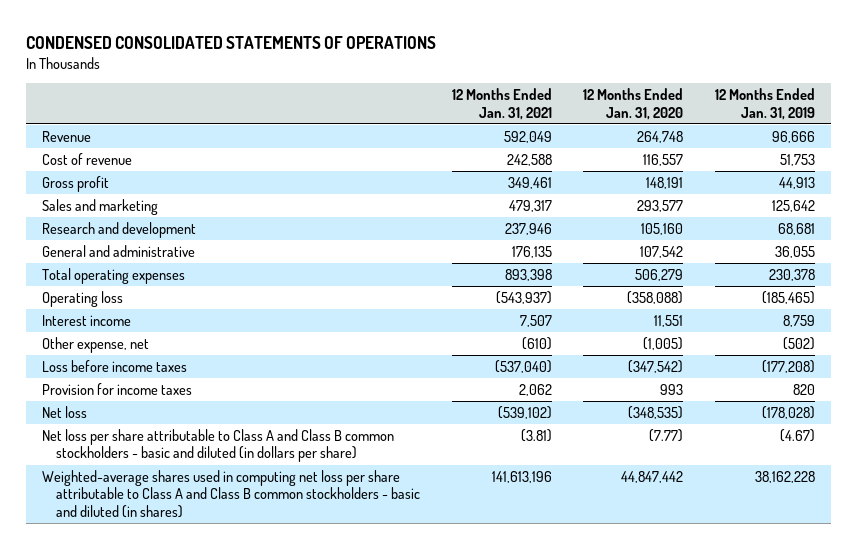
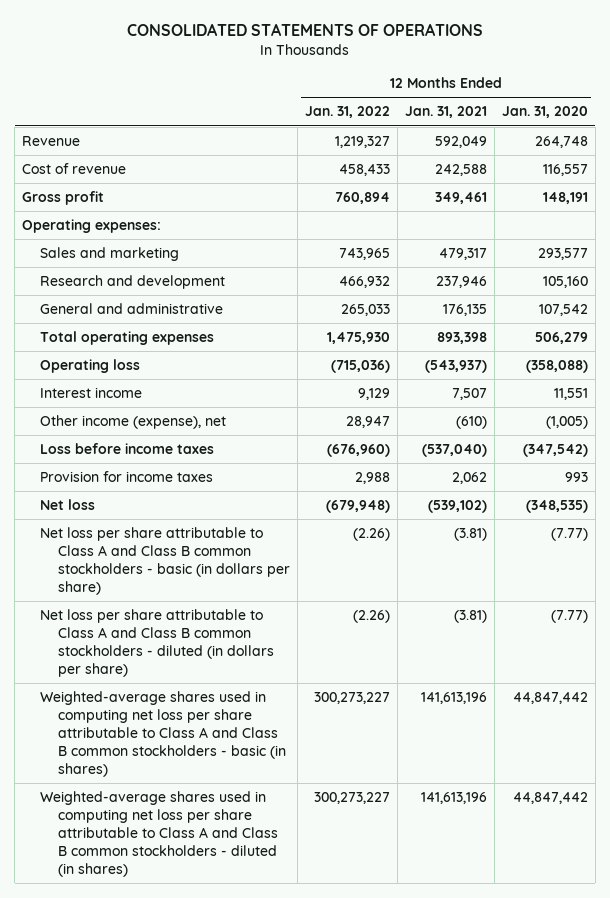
- CONDENSED CONSOLIDATED STATEMENTS OF OPERATIONS
+ CONSOLIDATED STATEMENTS OF OPERATIONS
- | 12 Months Ended Jan. 31, 2021 | 12 Months Ended Jan. 31, 2020 | 12 Months Ended Jan. 31, 2019
+ | 12 Months Ended Jan. 31, 2022 | 12 Months Ended Jan. 31, 2021 | 12 Months Ended Jan. 31, 2020
+ Operating expenses:
- Other expense, net | (610) | (1,005) | (502)
+ Other income (expense), net | 28,947 | (610) | (1,005)
- Net loss per share attributable to Class A and Class B common stockholders - basic and diluted (in dollars per share) | (3.81) | (7.77) | (4.67)
- Weighted-average shares used in computing net loss per share attributable to Class A and Class B common stockholders - basic and diluted (in shares) | 141,613,196 | 44,847,442 | 38,162,228
+ Net loss per share attributable to Class A and Class B common stockholders - basic (in dollars per share) | (2.26) | (3.81) | (7.77)
+ Net loss per share attributable to Class A and Class B common stockholders - diluted (in dollars per share) | (2.26) | (3.81) | (7.77)
+ Weighted-average shares used in computing net loss per share attributable to Class A and Class B common stockholders - basic (in shares) | 300,273,227 | 141,613,196 | 44,847,442
+ Weighted-average shares used in computing net loss per share attributable to Class A and Class B common stockholders - diluted (in shares) | 300,273,227 | 141,613,196 | 44,847,442

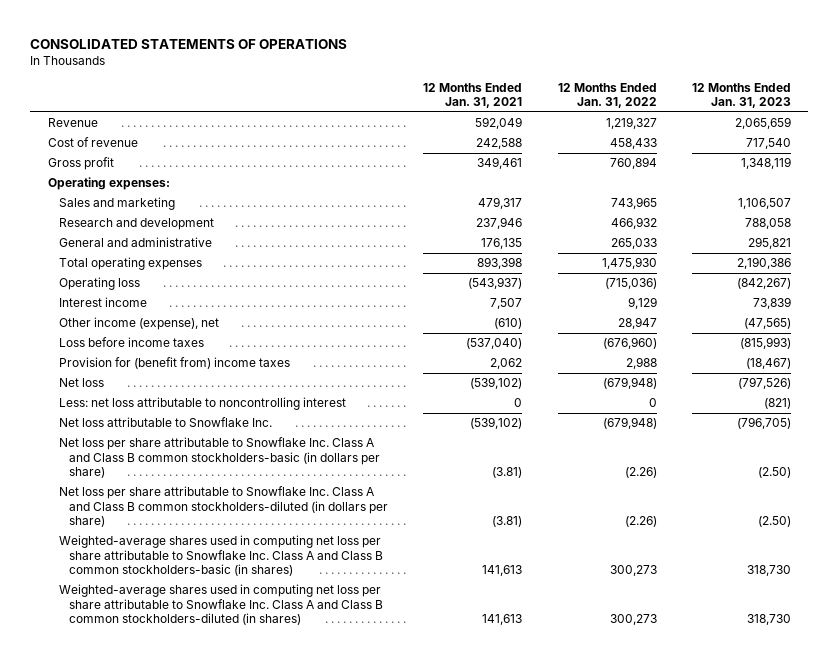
- | 12 Months Ended Jan. 31, 2022 | 12 Months Ended Jan. 31, 2021 | 12 Months Ended Jan. 31, 2020
+ | 12 Months Ended Jan. 31, 2021 | 12 Months Ended Jan. 31, 2022 | 12 Months Ended Jan. 31, 2023
- Provision for income taxes | 2,988 | 2,062 | 993
+ Provision for (benefit from) income taxes | 2,062 | 2,988 | (18,467)
- Net loss per share attributable to Class A and Class B common stockholders - basic (in dollars per share) | (2.26) | (3.81) | (7.77)
- Net loss per share attributable to Class A and Class B common stockholders - diluted (in dollars per share) | (2.26) | (3.81) | (7.77)
- Weighted-average shares used in computing net loss per share attributable to Class A and Class B common stockholders - basic (in shares) | 300,273,227 | 141,613,196 | 44,847,442
- Weighted-average shares used in computing net loss per share attributable to Class A and Class B common stockholders - diluted (in shares) | 300,273,227 | 141,613,196 | 44,847,442
+ Less: net loss attributable to noncontrolling interest | 0 | 0 | (821)
+ Net loss attributable to Snowflake Inc. | (539,102) | (679,948) | (796,705)
+ Net loss per share attributable to Snowflake Inc. Class A and Class B common stockholders-basic (in dollars per share) | (3.81) | (2.26) | (2.50)
+ Net loss per share attributable to Snowflake Inc. Class A and Class B common stockholders-diluted (in dollars per share) | (3.81) | (2.26) | (2.50)
+ Weighted-average shares used in computing net loss per share attributable to Snowflake Inc. Class A and Class B common stockholders-basic (in shares) | 141,613 | 300,273 | 318,730
+ Weighted-average shares used in computing net loss per share attributable to Snowflake Inc. Class A and Class B common stockholders-diluted (in shares) | 141,613 | 300,273 | 318,730

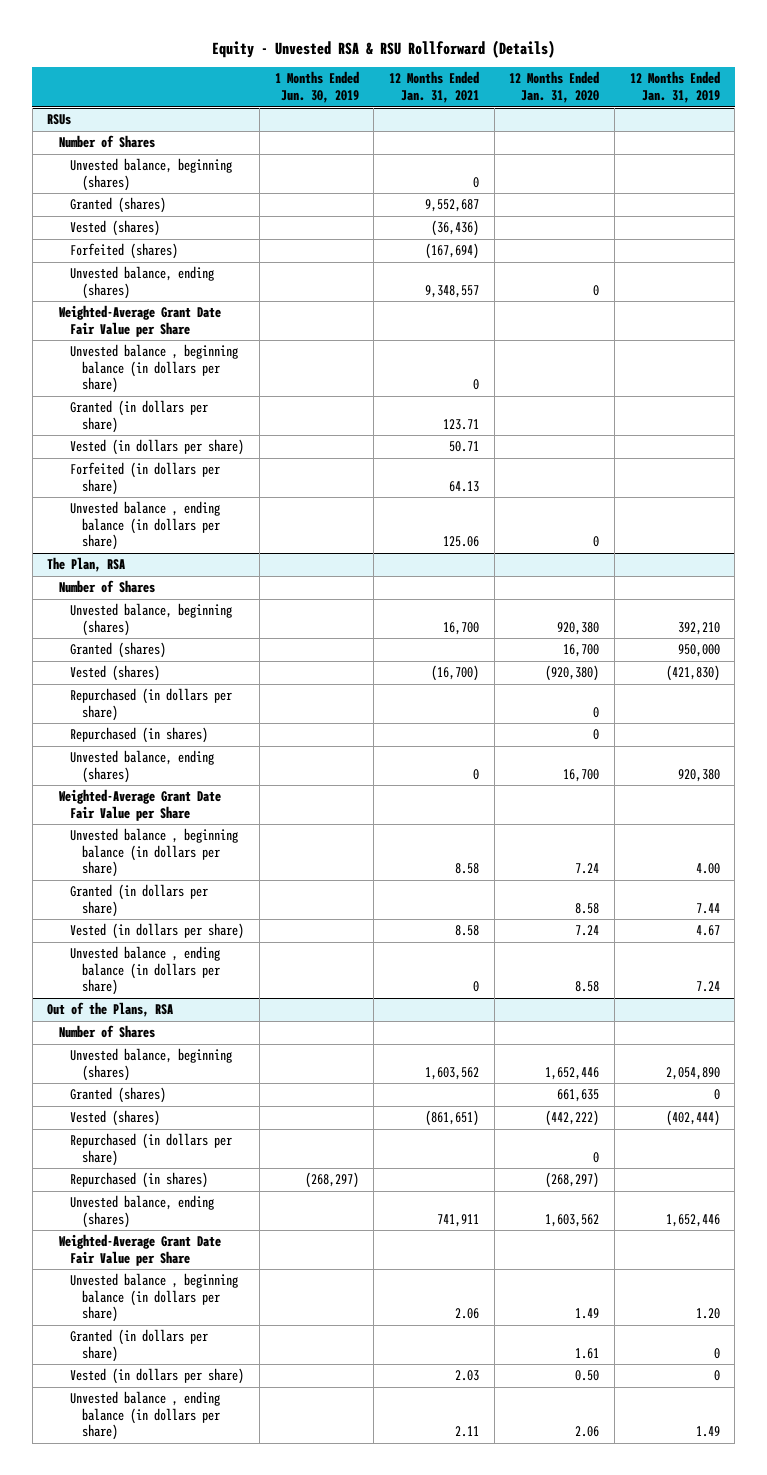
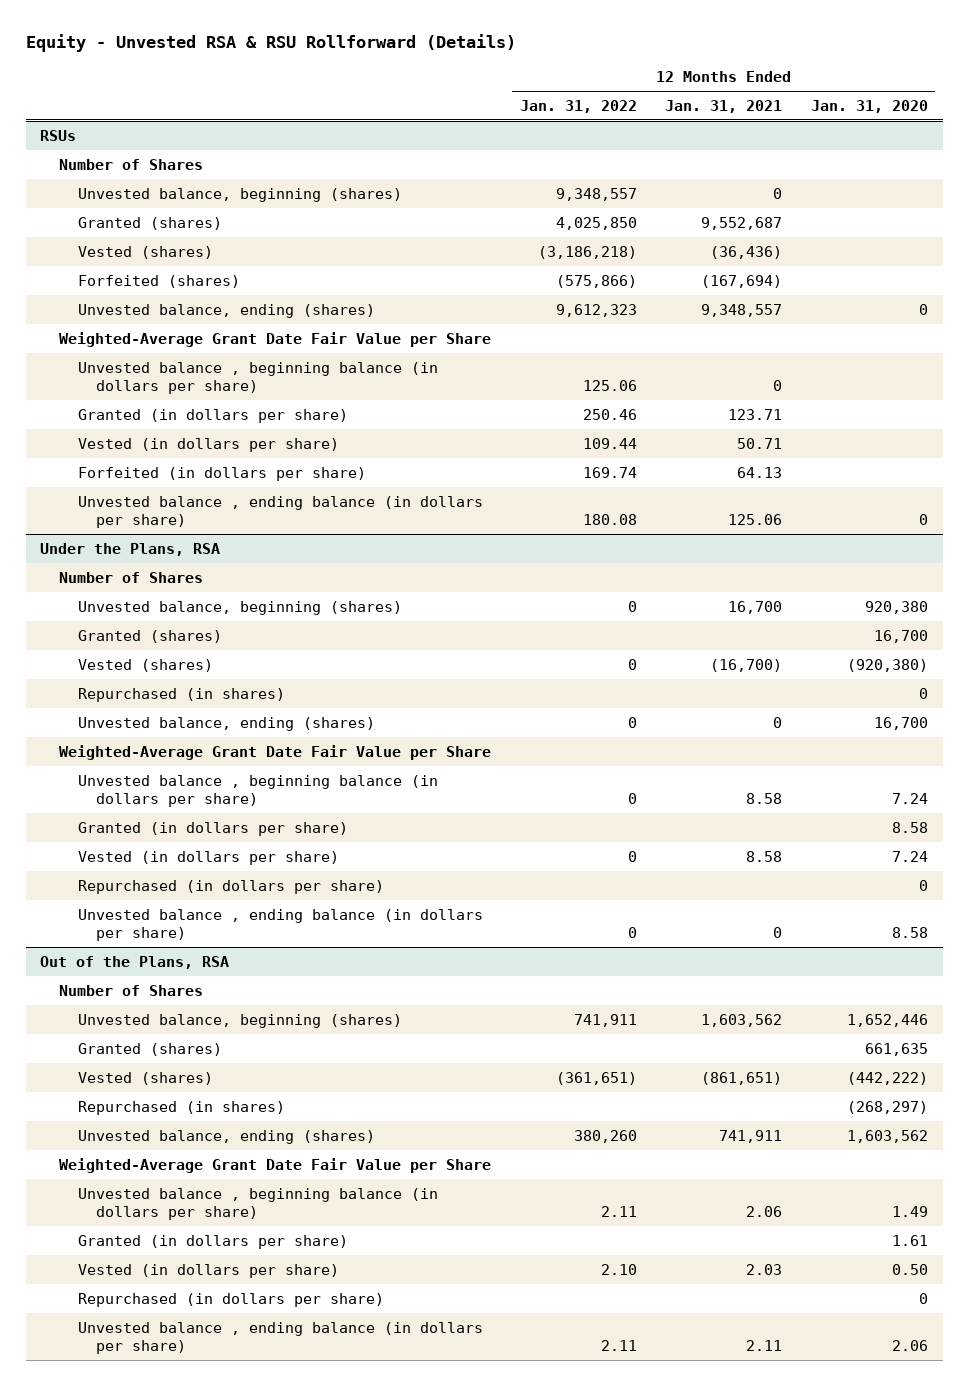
- | 1 Months Ended Jun. 30, 2019 | 12 Months Ended Jan. 31, 2021 | 12 Months Ended Jan. 31, 2020 | 12 Months Ended Jan. 31, 2019
+ | 12 Months Ended Jan. 31, 2022 | 12 Months Ended Jan. 31, 2021 | 12 Months Ended Jan. 31, 2020
- The Plan, RSA
+ Under the Plans, RSA
- Repurchased (in dollars per share) | | | 0 |
+ Repurchased (in dollars per share) | | | 0
@ Out of the Plans, RSA
moved down: Repurchased (in dollars per share) | | | 0

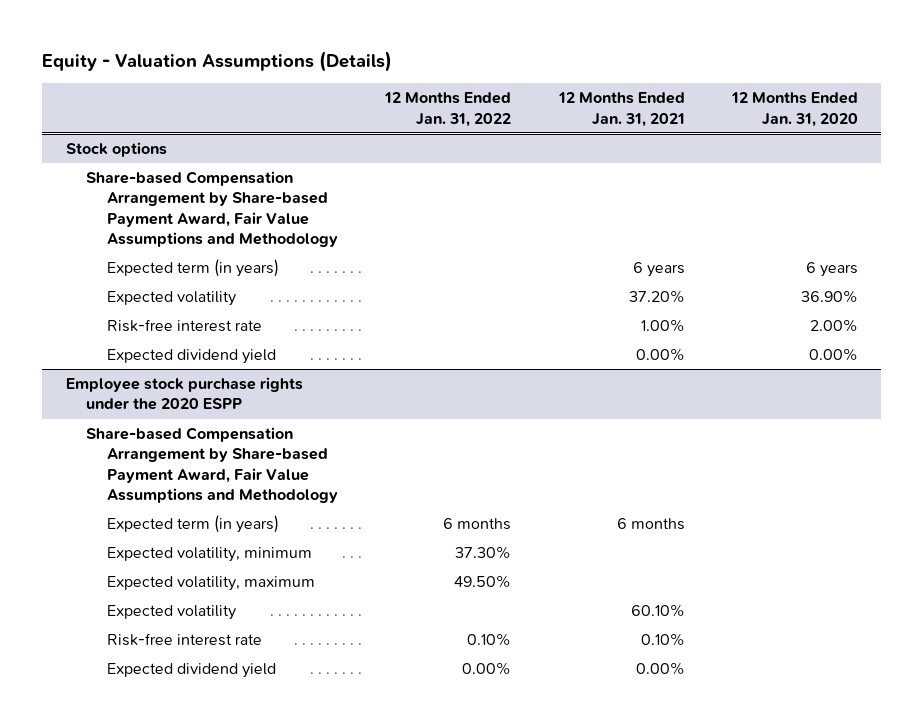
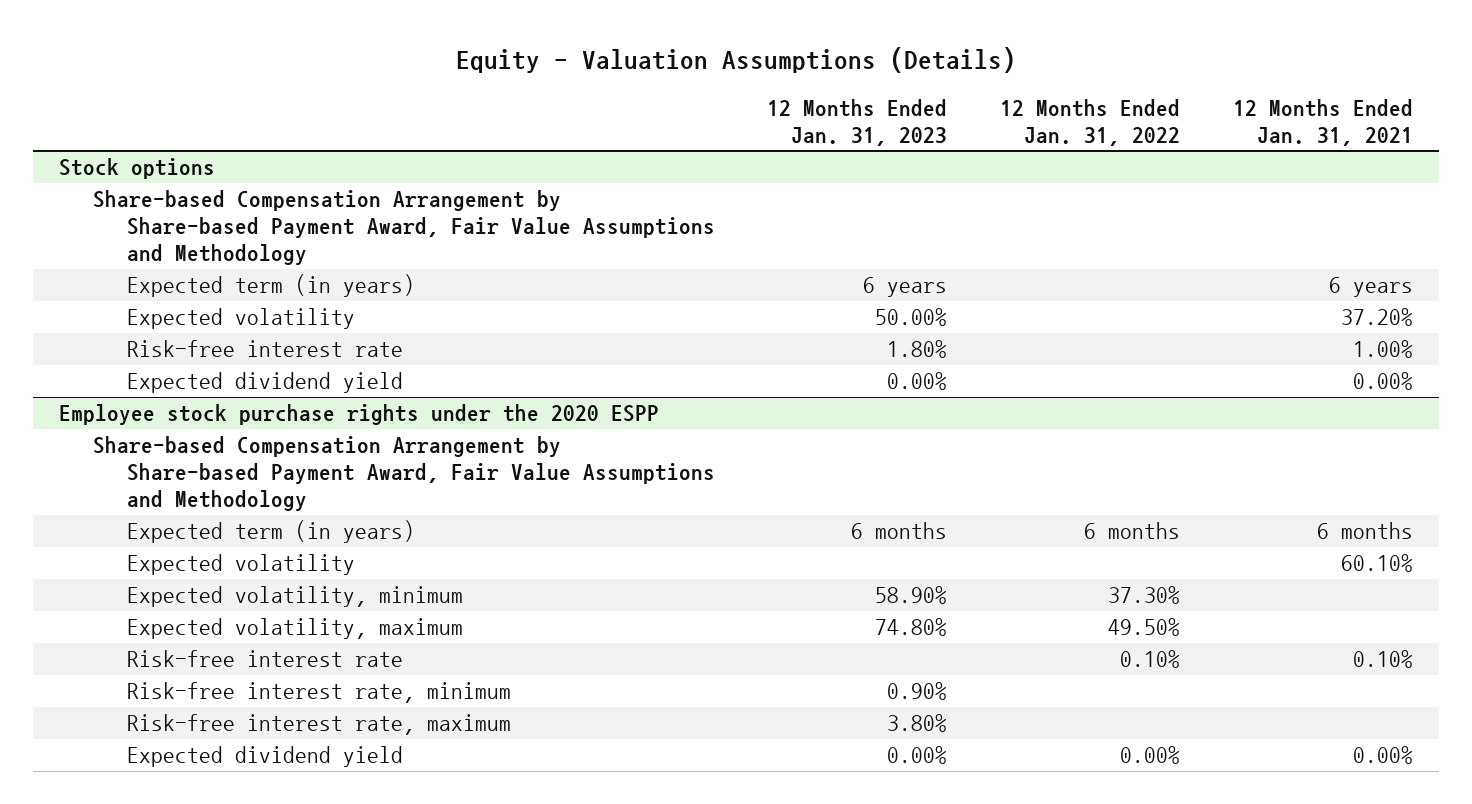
- | 12 Months Ended Jan. 31, 2022 | 12 Months Ended Jan. 31, 2021 | 12 Months Ended Jan. 31, 2020
+ | 12 Months Ended Jan. 31, 2023 | 12 Months Ended Jan. 31, 2022 | 12 Months Ended Jan. 31, 2021
@ Employee stock purchase rights under the 2020 ESPP
moved up: Expected volatility | | | 60.10%
+ Risk-free interest rate, minimum | 0.90% | |
+ Risk-free interest rate, maximum | 3.80% | |

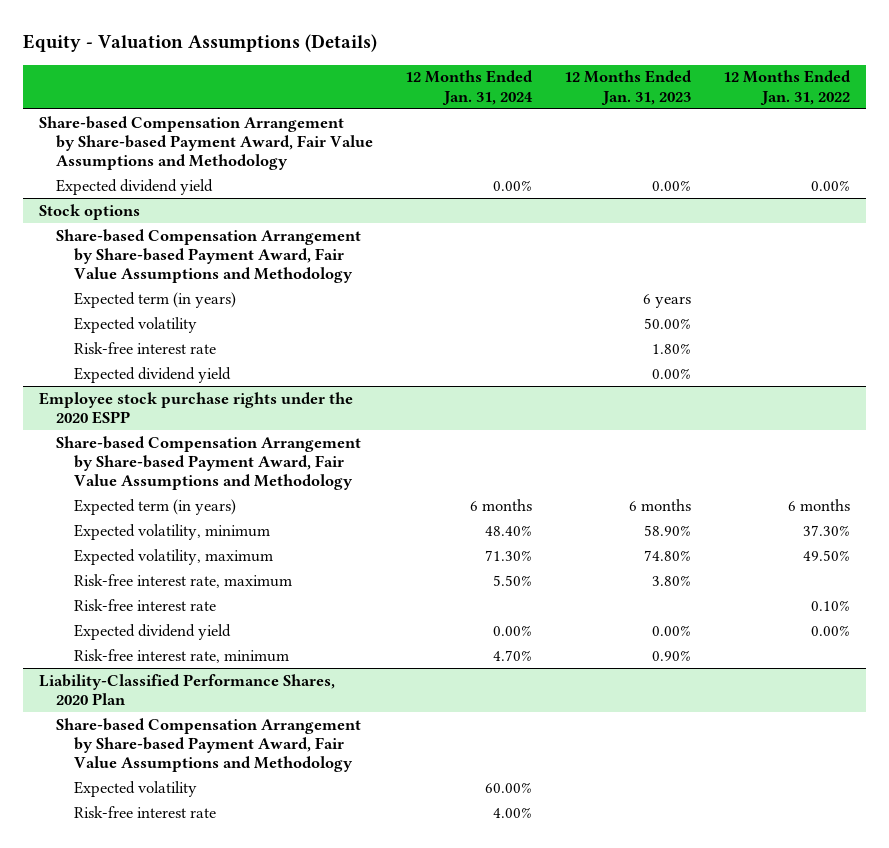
- | 12 Months Ended Jan. 31, 2023 | 12 Months Ended Jan. 31, 2022 | 12 Months Ended Jan. 31, 2021
+ | 12 Months Ended Jan. 31, 2024 | 12 Months Ended Jan. 31, 2023 | 12 Months Ended Jan. 31, 2022
+ Share-based Compensation Arrangement by Share-based Payment Award, Fair Value Assumptions and Methodology
+ Expected dividend yield | 0.00% | 0.00% | 0.00%
@ Employee stock purchase rights under the 2020 ESPP
- Expected volatility | | | 60.10%
moved down: Risk-free interest rate | | | 0.10%
moved down: Risk-free interest rate, minimum | 4.70% | 0.90% |
+ Liability-Classified Performance Shares, 2020 Plan
+ Share-based Compensation Arrangement by Share-based Payment Award, Fair Value Assumptions and Methodology
+ Expected volatility | 60.00% | |
+ Risk-free interest rate | 4.00% | |

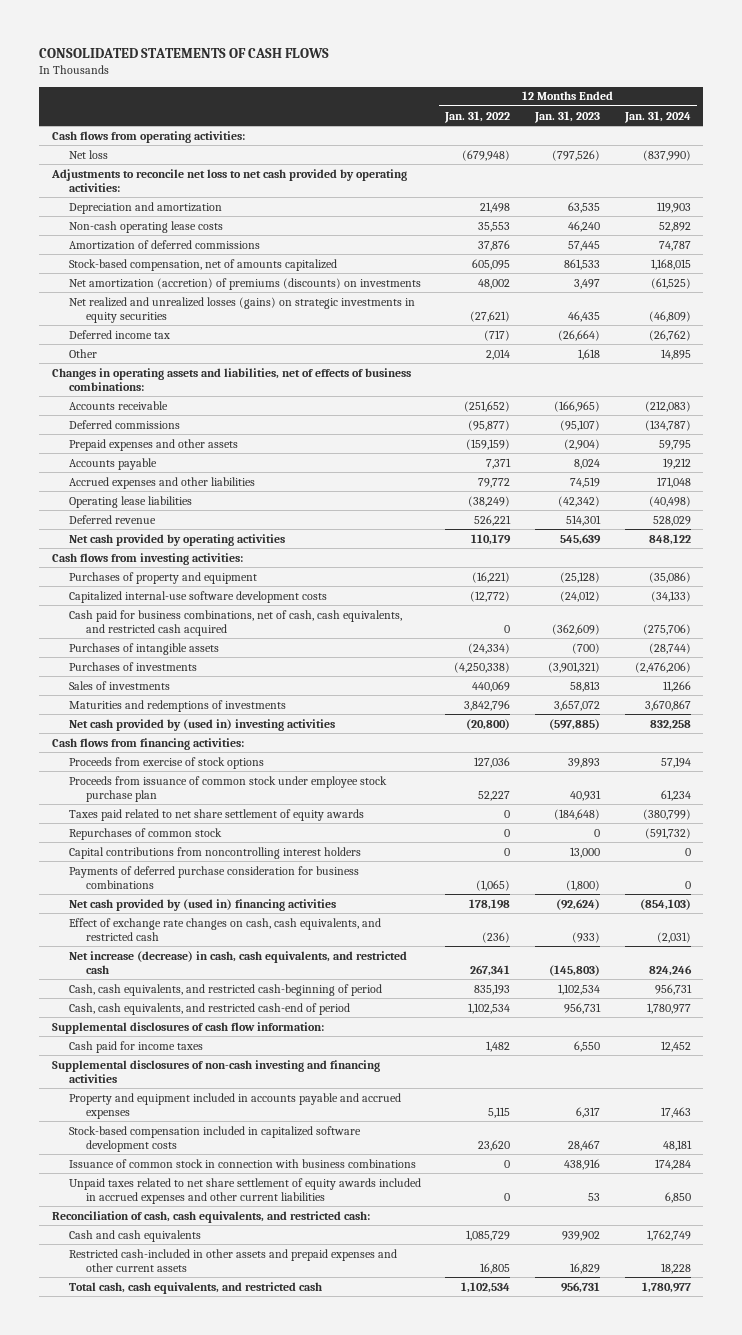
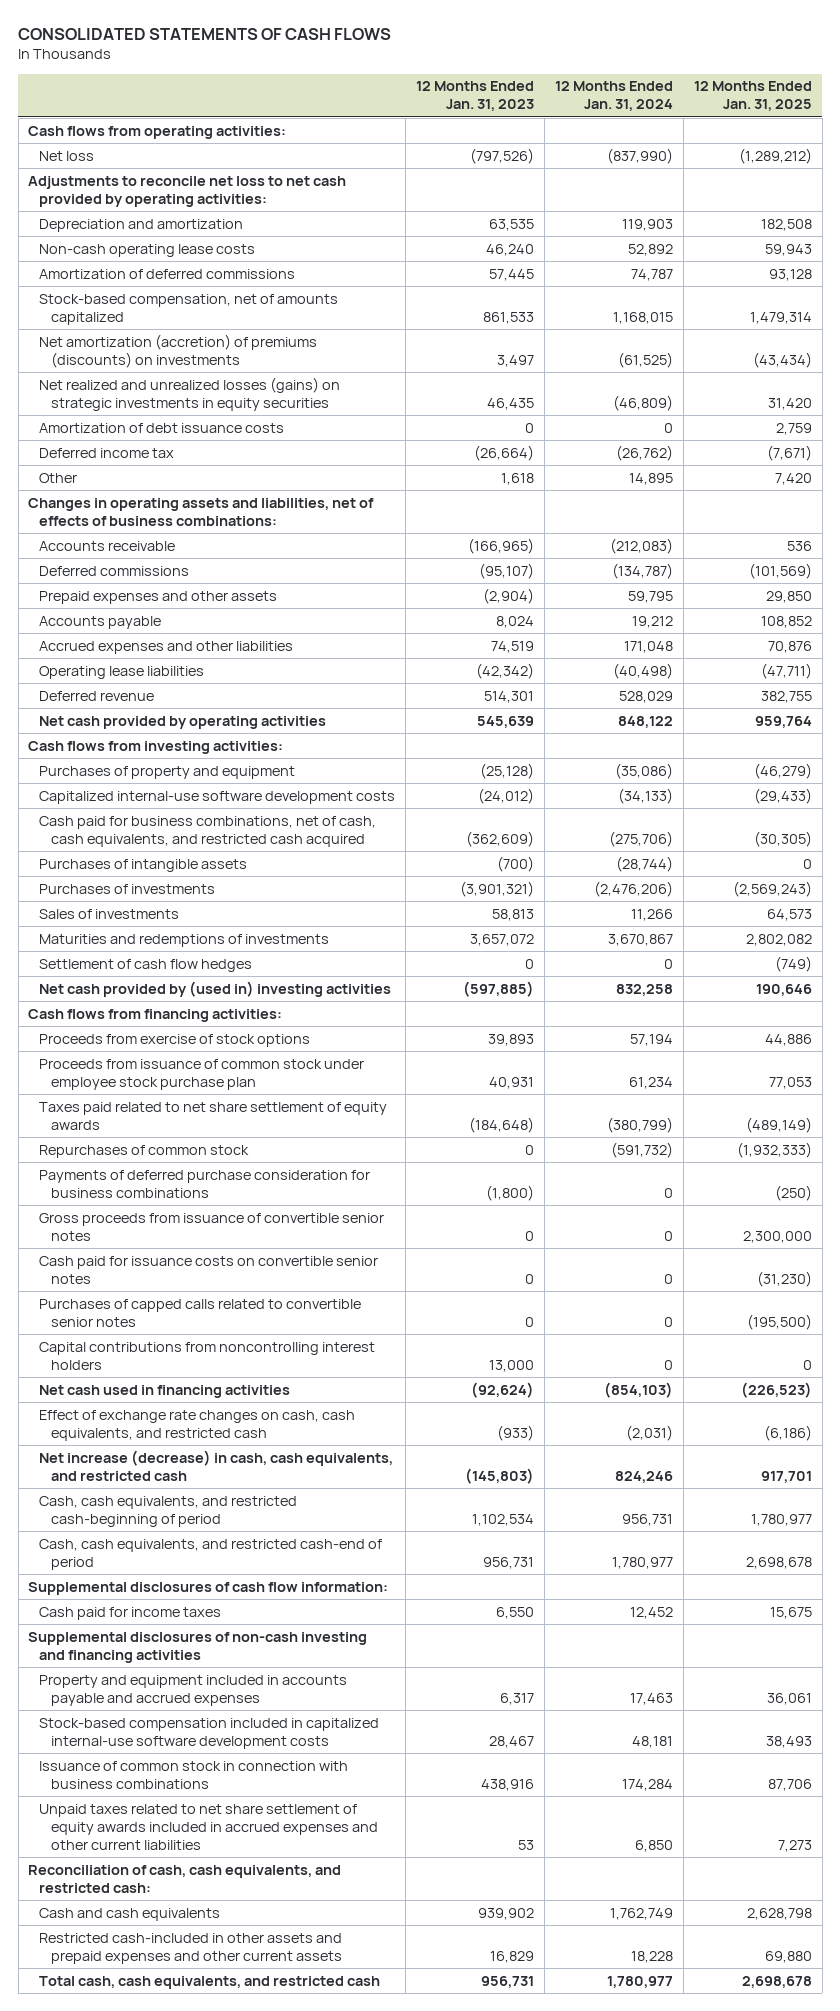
- | 12 Months Ended Jan. 31, 2022 | 12 Months Ended Jan. 31, 2023 | 12 Months Ended Jan. 31, 2024
+ | 12 Months Ended Jan. 31, 2023 | 12 Months Ended Jan. 31, 2024 | 12 Months Ended Jan. 31, 2025
+ Amortization of debt issuance costs | 0 | 0 | 2,759
+ Settlement of cash flow hedges | 0 | 0 | (749)
- Net cash provided by (used in) financing activities | 178,198 | (92,624) | (854,103)
+ Gross proceeds from issuance of convertible senior notes | 0 | 0 | 2,300,000
+ Cash paid for issuance costs on convertible senior notes | 0 | 0 | (31,230)
+ Purchases of capped calls related to convertible senior notes | 0 | 0 | (195,500)
moved down: Capital contributions from noncontrolling interest holders | 13,000 | 0 | 0
+ Net cash used in financing activities | (92,624) | (854,103) | (226,523)
- Stock-based compensation included in capitalized software development costs | 23,620 | 28,467 | 48,181
+ Stock-based compensation included in capitalized internal-use software development costs | 28,467 | 48,181 | 38,493

